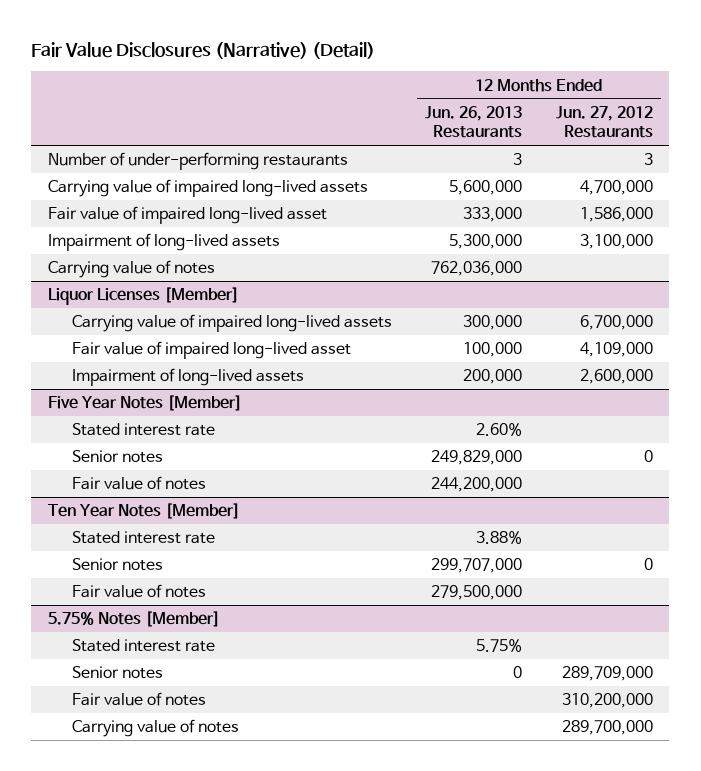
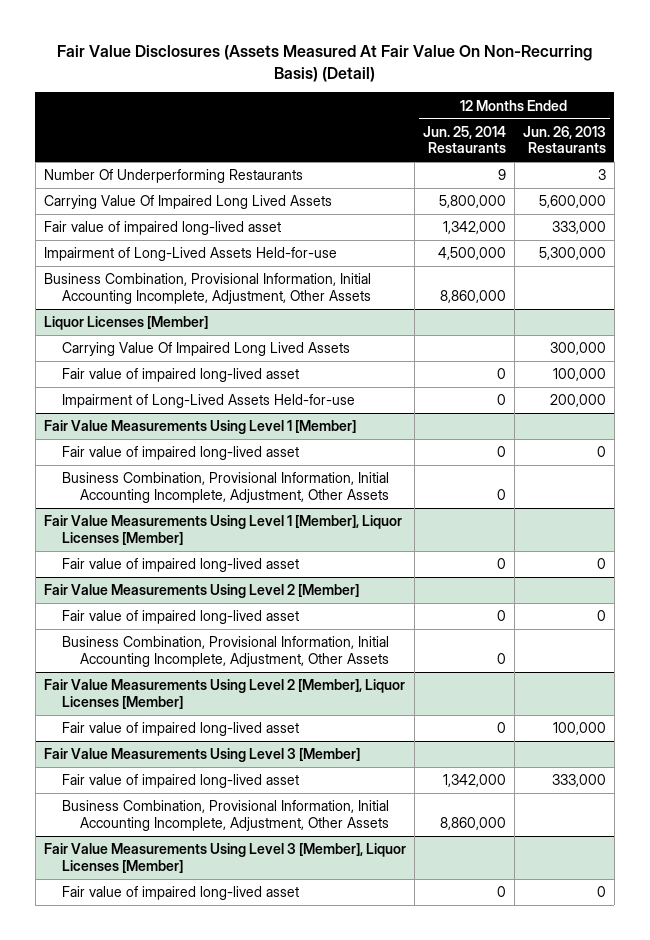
- Fair Value Disclosures (Narrative) (Detail)
+ Fair Value Disclosures (Assets Measured At Fair Value On Non-Recurring Basis) (Detail)
- | 12 Months Ended Jun. 26, 2013 Restaurants | 12 Months Ended Jun. 27, 2012 Restaurants
+ | 12 Months Ended Jun. 25, 2014 Restaurants | 12 Months Ended Jun. 26, 2013 Restaurants
- Number of under-performing restaurants | 3 | 3
- Carrying value of impaired long-lived assets | 5,600,000 | 4,700,000
+ Number Of Underperforming Restaurants | 9 | 3
+ Carrying Value Of Impaired Long Lived Assets | 5,800,000 | 5,600,000
- Impairment of long-lived assets | 5,300,000 | 3,100,000
- Carrying value of notes | 762,036,000 |
+ Impairment of Long-Lived Assets Held-for-use | 4,500,000 | 5,300,000
+ Business Combination, Provisional Information, Initial Accounting Incomplete, Adjustment, Other Assets | 8,860,000 |
@ Liquor Licenses [Member]
- Carrying value of impaired long-lived assets | 300,000 | 6,700,000
+ Carrying Value Of Impaired Long Lived Assets | | 300,000
- Impairment of long-lived assets | 200,000 | 2,600,000
- Five Year Notes [Member]
- Stated interest rate | 2.60% |
- Senior notes | 249,829,000 | 0
- Fair value of notes | 244,200,000 |
- Ten Year Notes [Member]
- Stated interest rate | 3.88% |
- Senior notes | 299,707,000 | 0
- Fair value of notes | 279,500,000 |
- 5.75% Notes [Member]
- Stated interest rate | 5.75% |
- Senior notes | 0 | 289,709,000
- Fair value of notes | | 310,200,000
- Carrying value of notes | | 289,700,000
@ Liquor Licenses [Member]
+ Impairment of Long-Lived Assets Held-for-use | 0 | 200,000
+ Fair Value Measurements Using Level 1 [Member]
+ Fair value of impaired long-lived asset | 0 | 0
+ Business Combination, Provisional Information, Initial Accounting Incomplete, Adjustment, Other Assets | 0 |
+ Fair Value Measurements Using Level 1 [Member], Liquor Licenses [Member]
+ Fair value of impaired long-lived asset | 0 | 0
+ Fair Value Measurements Using Level 2 [Member]
+ Fair value of impaired long-lived asset | 0 | 0
+ Business Combination, Provisional Information, Initial Accounting Incomplete, Adjustment, Other Assets | 0 |
+ Fair Value Measurements Using Level 2 [Member], Liquor Licenses [Member]
+ Fair value of impaired long-lived asset | 0 | 100,000
+ Fair Value Measurements Using Level 3 [Member]
+ Fair value of impaired long-lived asset | 1,342,000 | 333,000
+ Business Combination, Provisional Information, Initial Accounting Incomplete, Adjustment, Other Assets | 8,860,000 |
+ Fair Value Measurements Using Level 3 [Member], Liquor Licenses [Member]
+ Fair value of impaired long-lived asset | 0 | 0

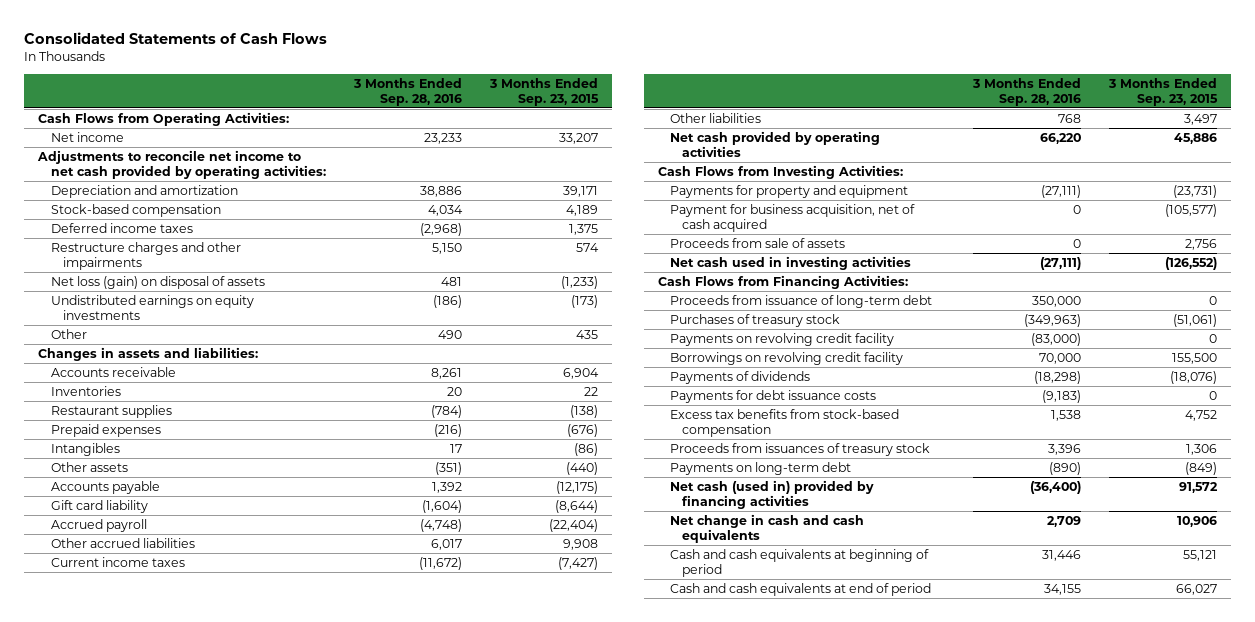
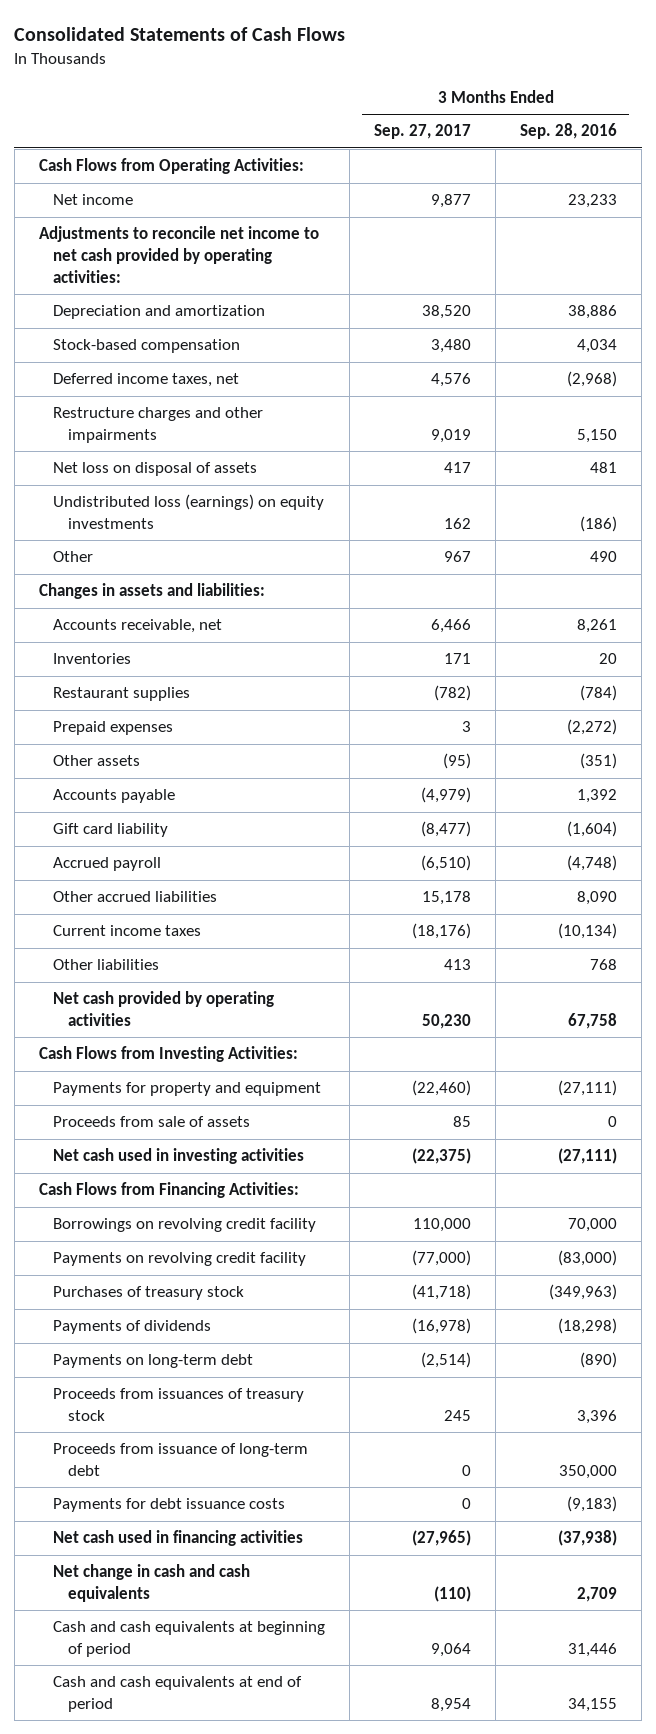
- | 3 Months Ended Sep. 28, 2016 | 3 Months Ended Sep. 23, 2015
+ | 3 Months Ended Sep. 27, 2017 | 3 Months Ended Sep. 28, 2016
- Deferred income taxes | (2,968) | 1,375
+ Deferred income taxes, net | 4,576 | (2,968)
- Net loss (gain) on disposal of assets | 481 | (1,233)
- Undistributed earnings on equity investments | (186) | (173)
+ Net loss on disposal of assets | 417 | 481
+ Undistributed loss (earnings) on equity investments | 162 | (186)
- Accounts receivable | 8,261 | 6,904
+ Accounts receivable, net | 6,466 | 8,261
- Prepaid expenses | (216) | (676)
- Intangibles | 17 | (86)
+ Prepaid expenses | 3 | (2,272)
- Other accrued liabilities | 6,017 | 9,908
- Current income taxes | (11,672) | (7,427)
+ Other accrued liabilities | 15,178 | 8,090
+ Current income taxes | (18,176) | (10,134)
- Net cash provided by operating activities | 66,220 | 45,886
+ Net cash provided by operating activities | 50,230 | 67,758
- Payment for business acquisition, net of cash acquired | 0 | (105,577)
moved down: Payments on revolving credit facility | (77,000) | (83,000)
moved down: Purchases of treasury stock | (41,718) | (349,963)
- Excess tax benefits from stock-based compensation | 1,538 | 4,752
- Net cash (used in) provided by financing activities | (36,400) | 91,572
moved down: Proceeds from issuances of treasury stock | 245 | 3,396
moved down: Proceeds from issuance of long-term debt | 0 | 350,000
moved down: Payments for debt issuance costs | 0 | (9,183)
+ Net cash used in financing activities | (27,965) | (37,938)

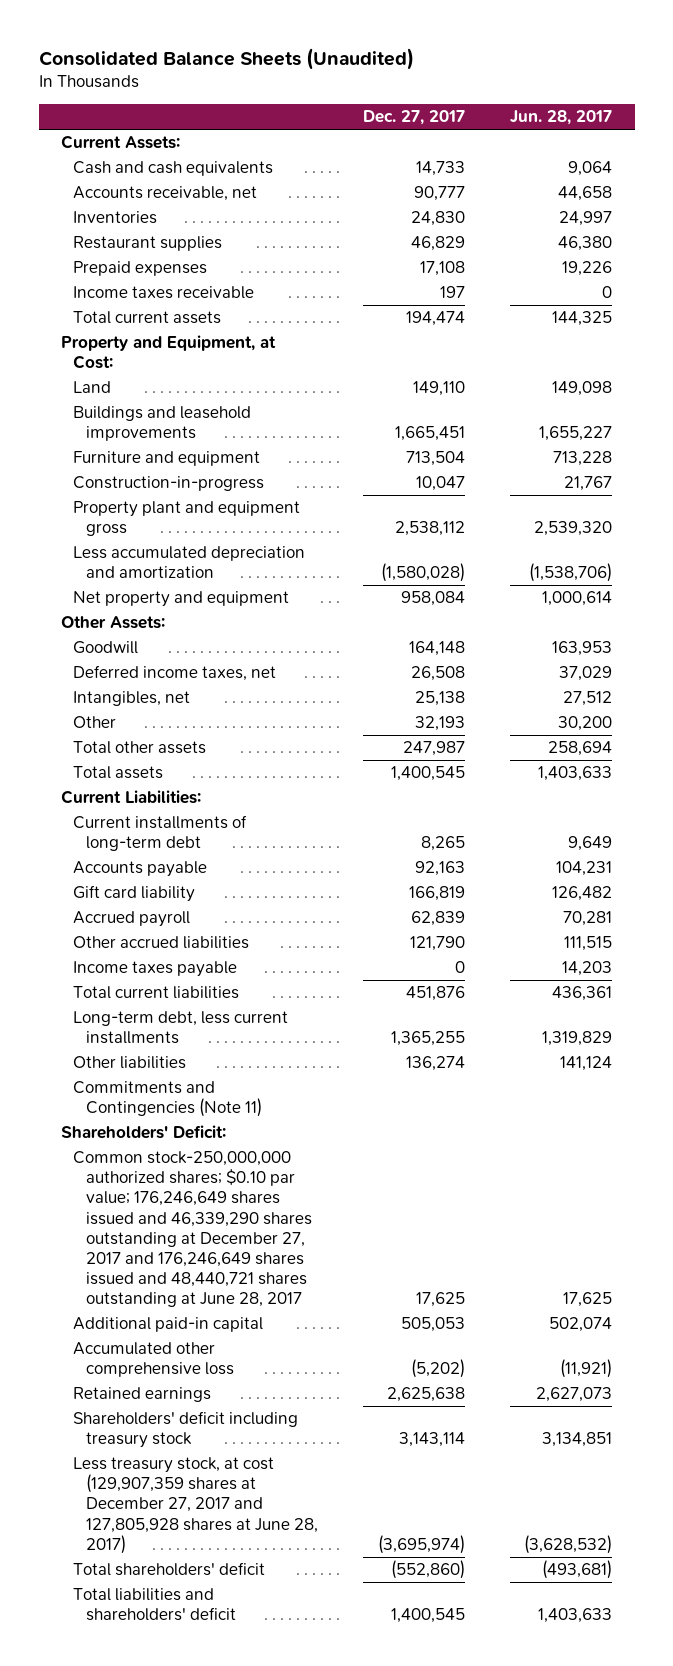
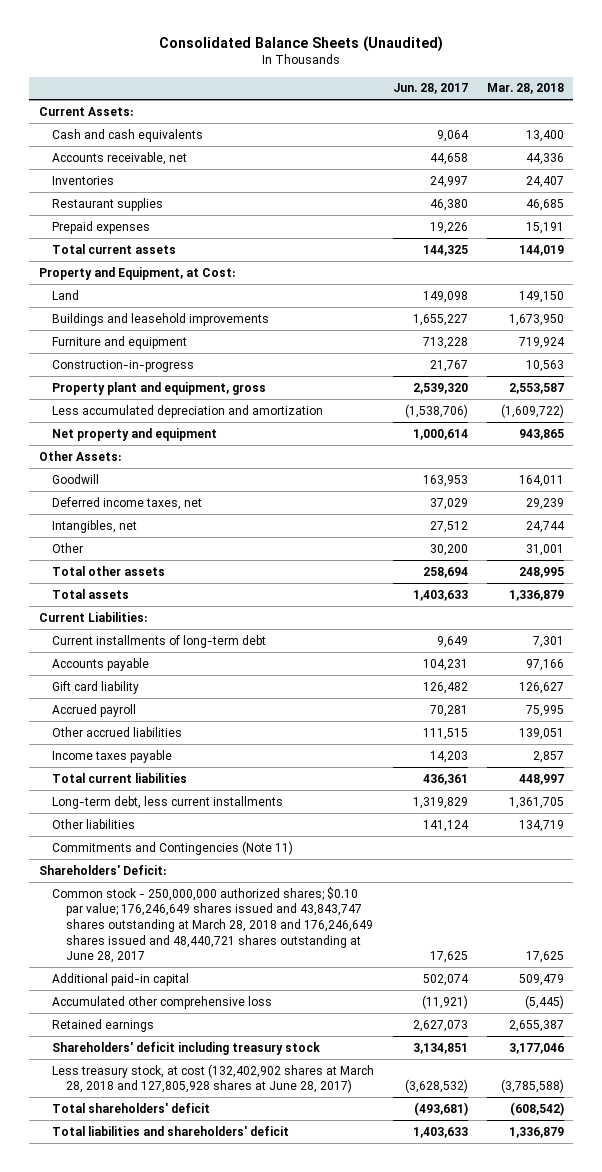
- | Dec. 27, 2017 | Jun. 28, 2017
+ | Jun. 28, 2017 | Mar. 28, 2018
- Income taxes receivable | 197 | 0
- Property plant and equipment gross | 2,538,112 | 2,539,320
+ Property plant and equipment, gross | 2,539,320 | 2,553,587
- Common stock-250,000,000 authorized shares; $0.10 par value; 176,246,649 shares issued and 46,339,290 shares outstanding at December 27, 2017 and 176,246,649 shares issued and 48,440,721 shares outstanding at June 28, 2017 | 17,625 | 17,625
+ Common stock - 250,000,000 authorized shares; $0.10 par value; 176,246,649 shares issued and 43,843,747 shares outstanding at March 28, 2018 and 176,246,649 shares issued and 48,440,721 shares outstanding at June 28, 2017 | 17,625 | 17,625
- Less treasury stock, at cost (129,907,359 shares at December 27, 2017 and 127,805,928 shares at June 28, 2017) | (3,695,974) | (3,628,532)
+ Less treasury stock, at cost (132,402,902 shares at March 28, 2018 and 127,805,928 shares at June 28, 2017) | (3,628,532) | (3,785,588)

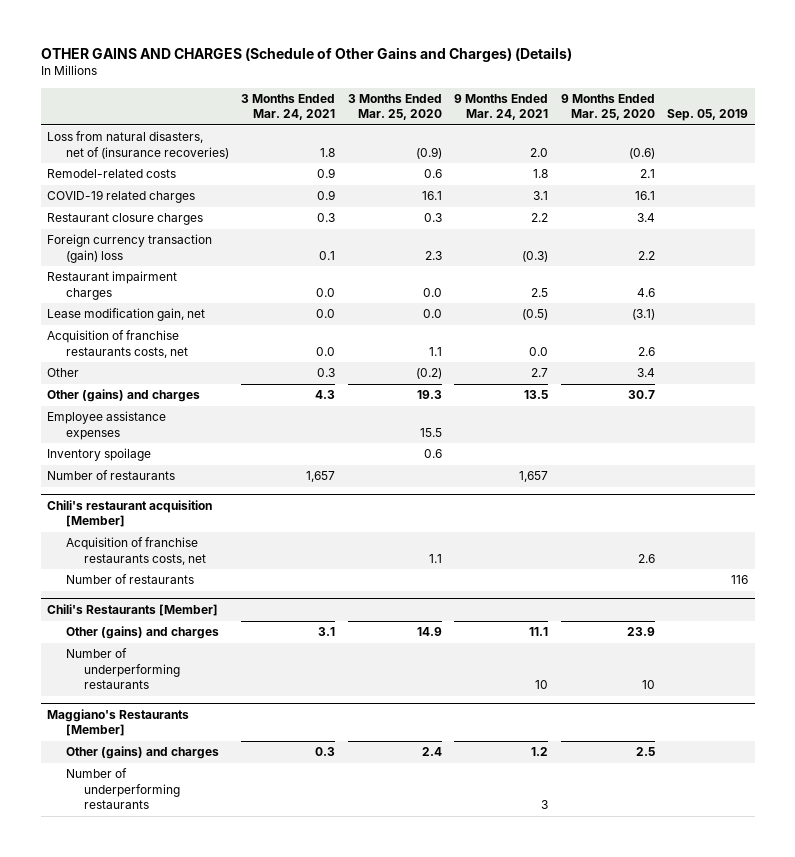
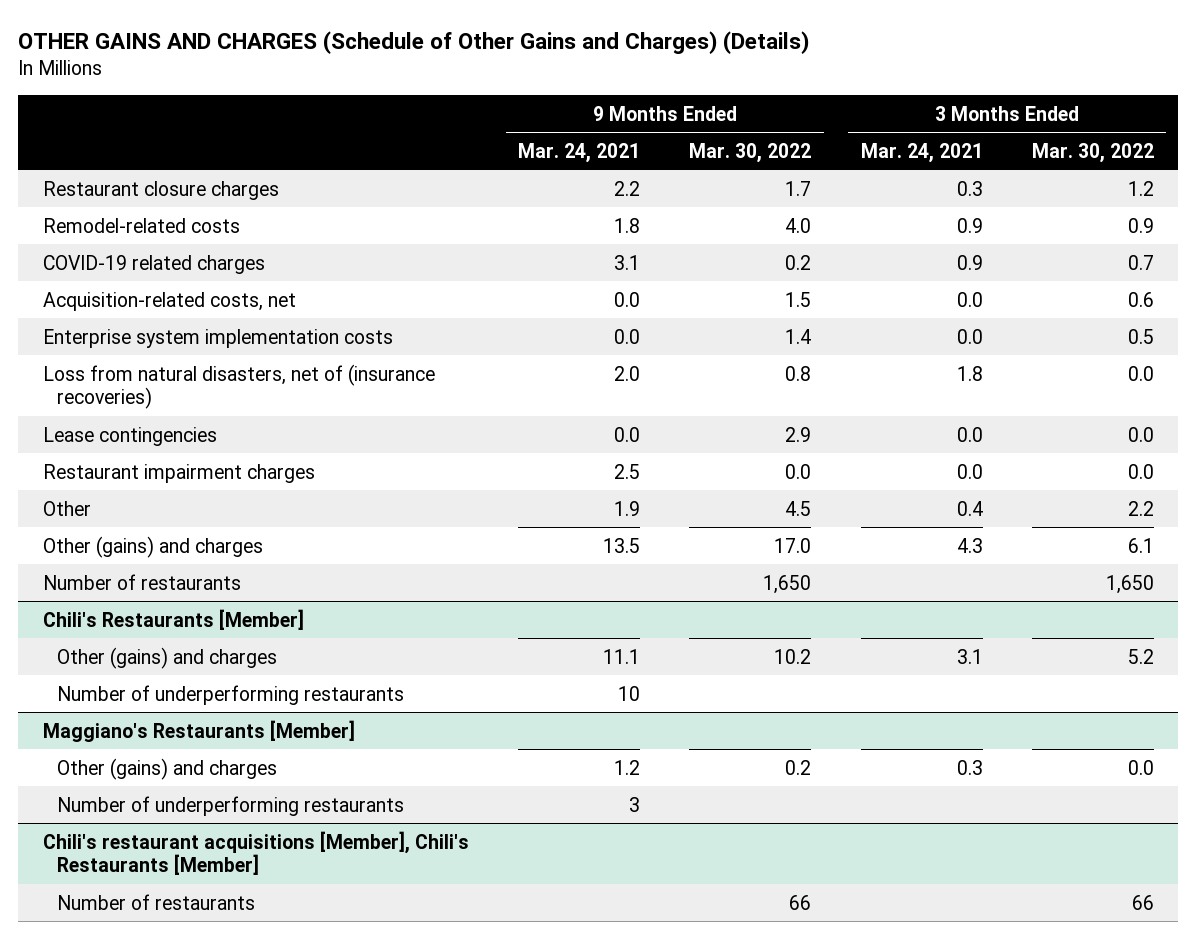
- | 3 Months Ended Mar. 24, 2021 | 3 Months Ended Mar. 25, 2020 | 9 Months Ended Mar. 24, 2021 | 9 Months Ended Mar. 25, 2020 | Sep. 05, 2019
+ | 9 Months Ended Mar. 24, 2021 | 9 Months Ended Mar. 30, 2022 | 3 Months Ended Mar. 24, 2021 | 3 Months Ended Mar. 30, 2022
moved up: Restaurant closure charges | 2.2 | 1.7 | 0.3 | 1.2
- Foreign currency transaction (gain) loss | 0.1 | 2.3 | (0.3) | 2.2 |
+ Acquisition-related costs, net | 0.0 | 1.5 | 0.0 | 0.6
+ Enterprise system implementation costs | 0.0 | 1.4 | 0.0 | 0.5
moved down: Loss from natural disasters, net of (insurance recoveries) | 2.0 | 0.8 | 1.8 | 0.0
+ Lease contingencies | 0.0 | 2.9 | 0.0 | 0.0
- Lease modification gain, net | 0.0 | 0.0 | (0.5) | (3.1) |
- Acquisition of franchise restaurants costs, net | 0.0 | 1.1 | 0.0 | 2.6 |
- Other | 0.3 | (0.2) | 2.7 | 3.4 |
+ Other | 1.9 | 4.5 | 0.4 | 2.2
- Employee assistance expenses | | 15.5 | | |
- Inventory spoilage | | 0.6 | | |
- Number of restaurants | 1,657 | | 1,657 | |
- Chili's restaurant acquisition [Member]
- Acquisition of franchise restaurants costs, net | | 1.1 | | 2.6 |
+ Chili's restaurant acquisitions [Member], Chili's Restaurants [Member]
+ Number of restaurants | | 66 | | 66

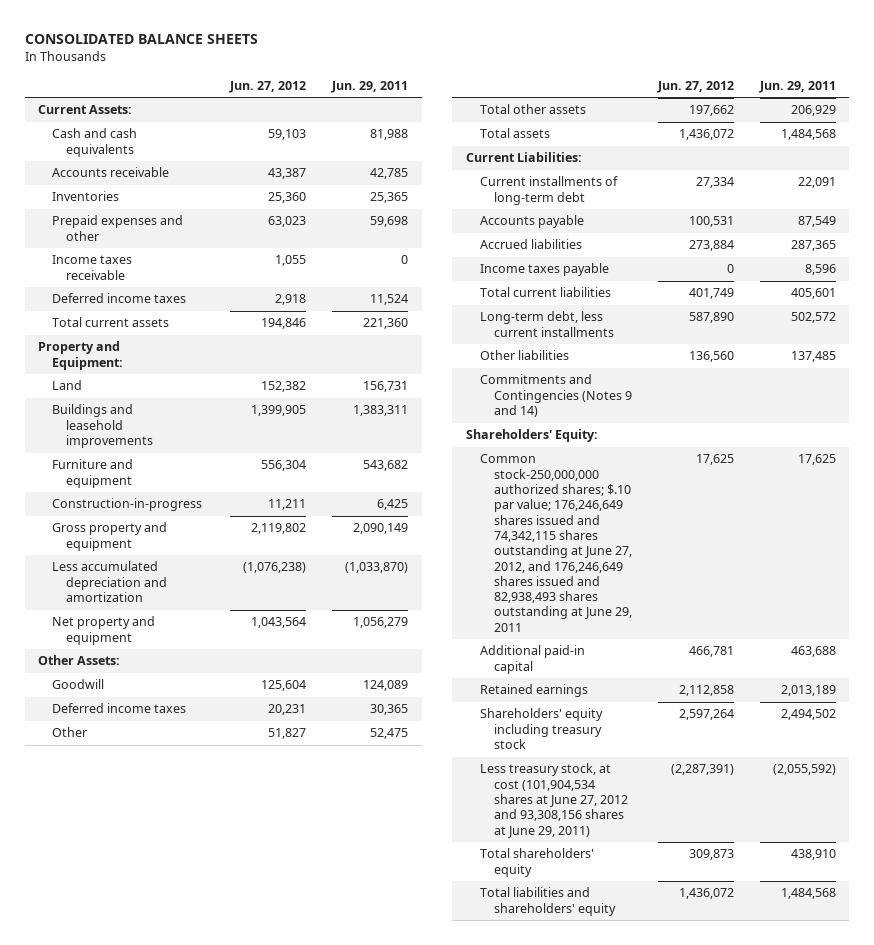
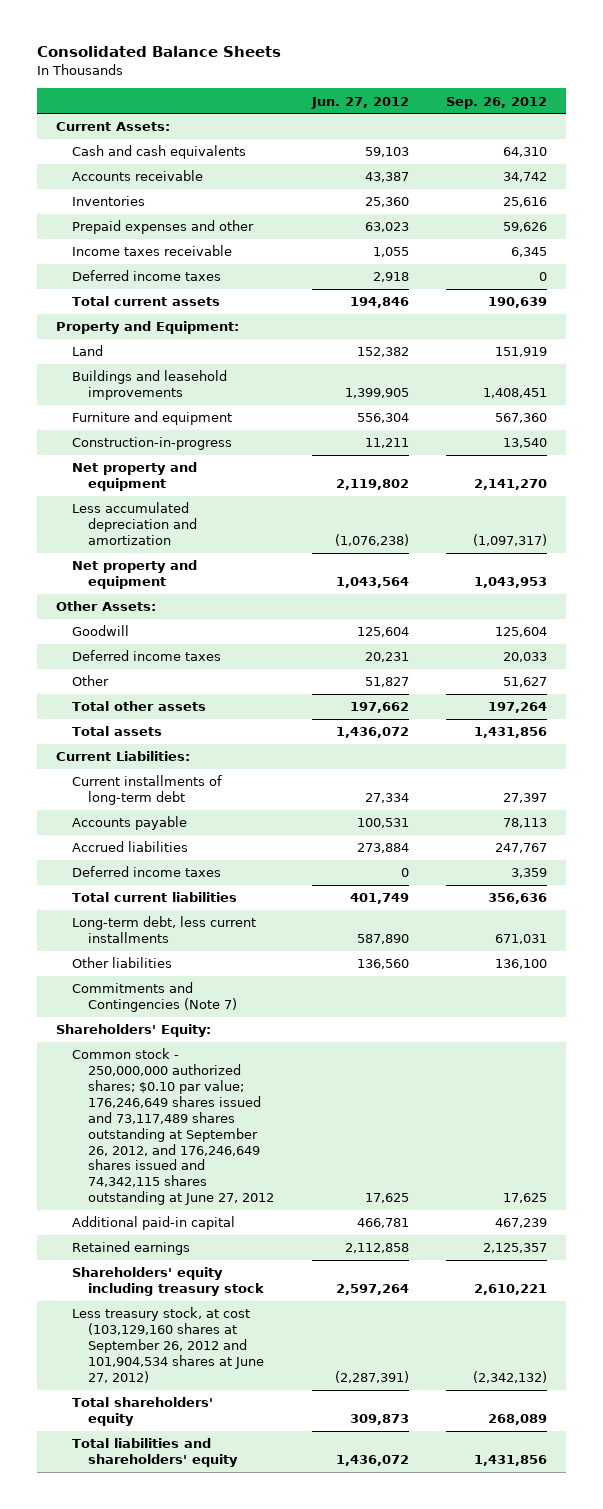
- CONSOLIDATED BALANCE SHEETS
+ Consolidated Balance Sheets
- | Jun. 27, 2012 | Jun. 29, 2011
+ | Jun. 27, 2012 | Sep. 26, 2012
- Gross property and equipment | 2,119,802 | 2,090,149
+ Net property and equipment | 2,119,802 | 2,141,270
- Income taxes payable | 0 | 8,596
+ Deferred income taxes | 0 | 3,359
- Commitments and Contingencies (Notes 9 and 14)
+ Commitments and Contingencies (Note 7)
- Common stock-250,000,000 authorized shares; $.10 par value; 176,246,649 shares issued and 74,342,115 shares outstanding at June 27, 2012, and 176,246,649 shares issued and 82,938,493 shares outstanding at June 29, 2011 | 17,625 | 17,625
+ Common stock - 250,000,000 authorized shares; $0.10 par value; 176,246,649 shares issued and 73,117,489 shares outstanding at September 26, 2012, and 176,246,649 shares issued and 74,342,115 shares outstanding at June 27, 2012 | 17,625 | 17,625
- Less treasury stock, at cost (101,904,534 shares at June 27, 2012 and 93,308,156 shares at June 29, 2011) | (2,287,391) | (2,055,592)
+ Less treasury stock, at cost (103,129,160 shares at September 26, 2012 and 101,904,534 shares at June 27, 2012) | (2,287,391) | (2,342,132)

